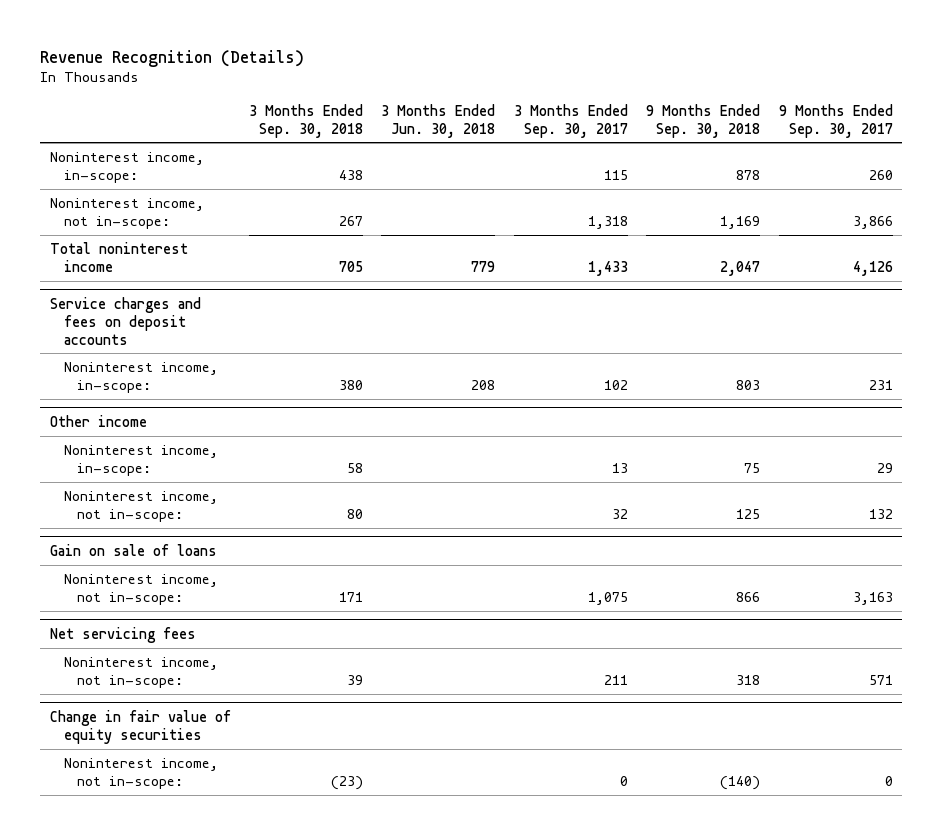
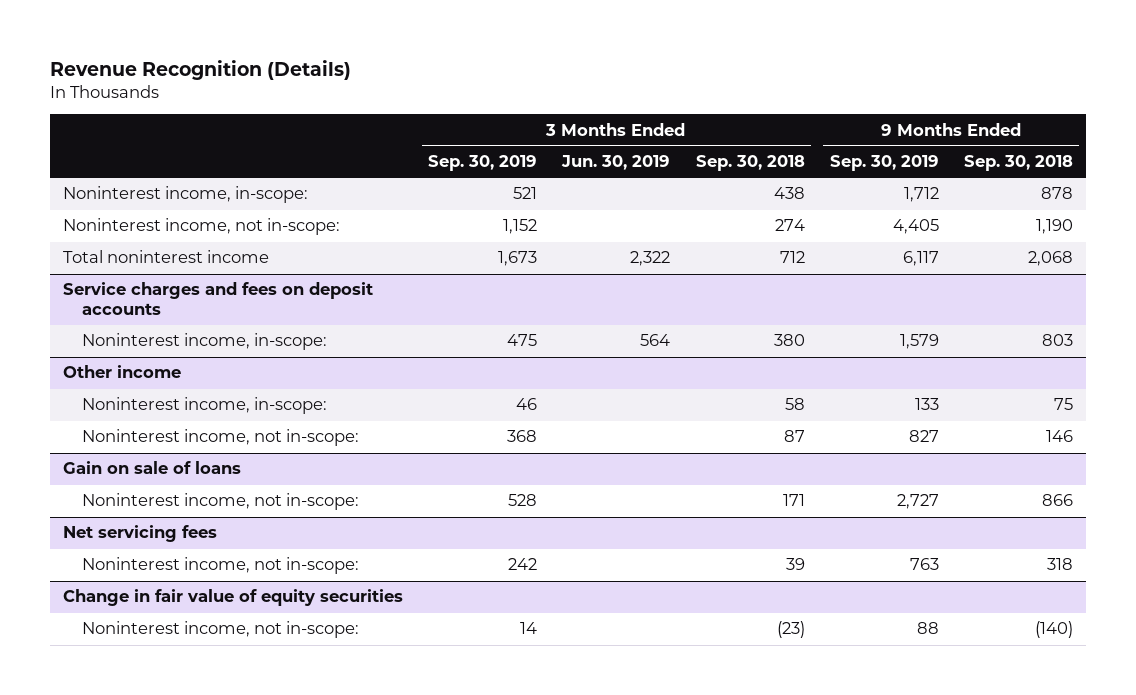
- | 3 Months Ended Sep. 30, 2018 | 3 Months Ended Jun. 30, 2018 | 3 Months Ended Sep. 30, 2017 | 9 Months Ended Sep. 30, 2018 | 9 Months Ended Sep. 30, 2017
+ | 3 Months Ended Sep. 30, 2019 | 3 Months Ended Jun. 30, 2019 | 3 Months Ended Sep. 30, 2018 | 9 Months Ended Sep. 30, 2019 | 9 Months Ended Sep. 30, 2018
- Noninterest income, not in-scope: | 267 | | 1,318 | 1,169 | 3,866
- Total noninterest income | 705 | 779 | 1,433 | 2,047 | 4,126
+ Noninterest income, not in-scope: | 1,152 | | 274 | 4,405 | 1,190
+ Total noninterest income | 1,673 | 2,322 | 712 | 6,117 | 2,068
@ Other income
- Noninterest income, not in-scope: | 80 | | 32 | 125 | 132
+ Noninterest income, not in-scope: | 368 | | 87 | 827 | 146

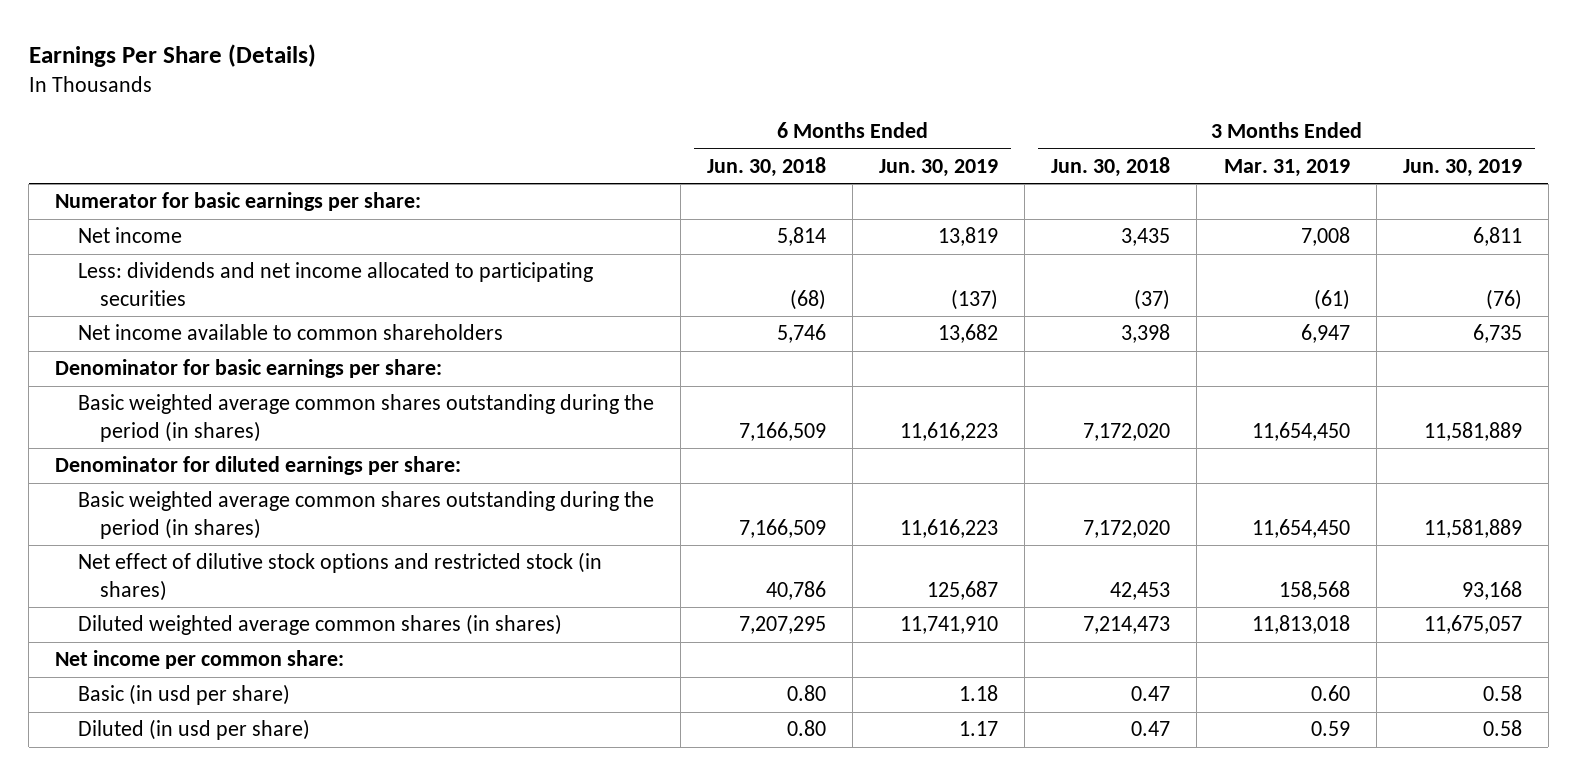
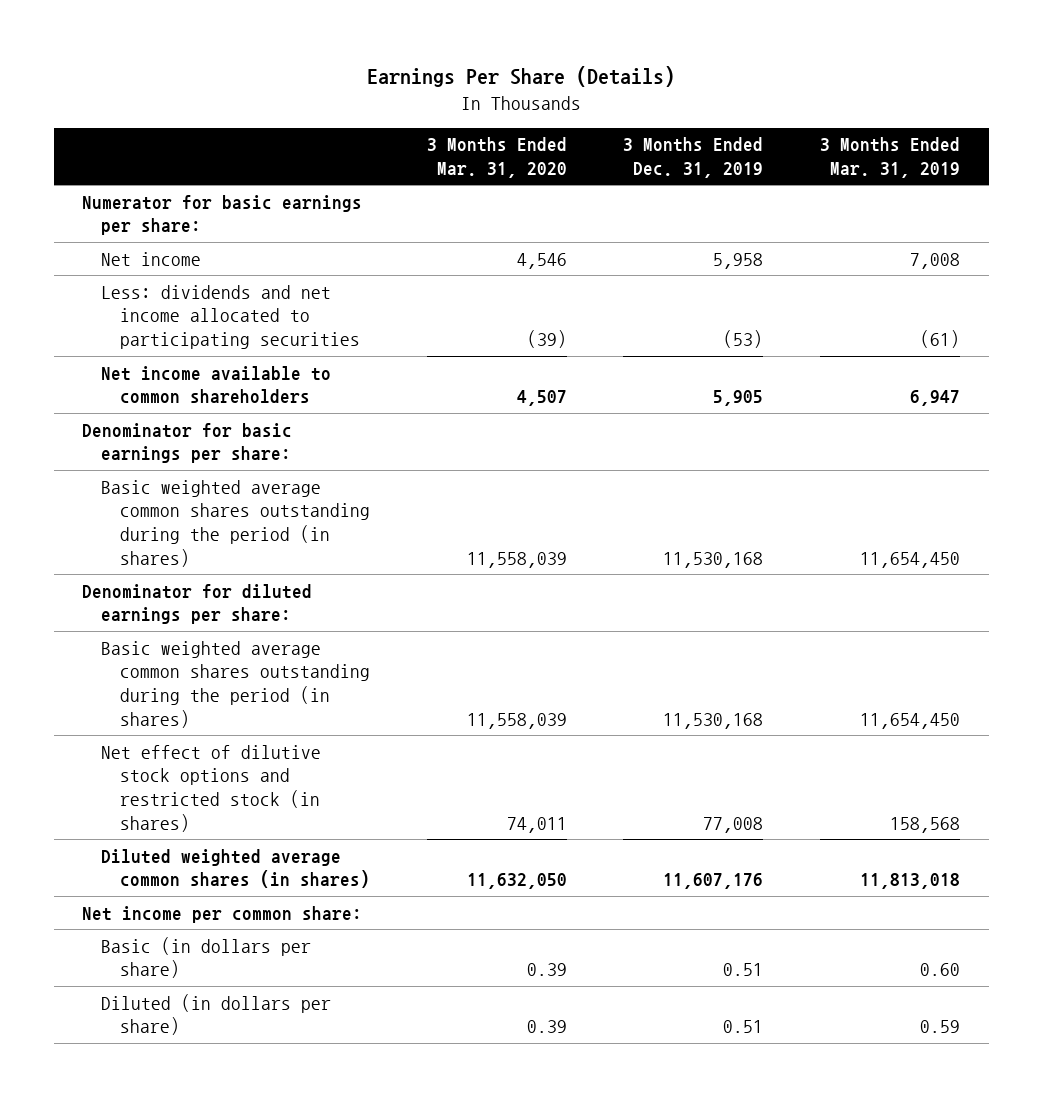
- | 6 Months Ended Jun. 30, 2018 | 6 Months Ended Jun. 30, 2019 | 3 Months Ended Jun. 30, 2018 | 3 Months Ended Mar. 31, 2019 | 3 Months Ended Jun. 30, 2019
+ | 3 Months Ended Mar. 31, 2020 | 3 Months Ended Dec. 31, 2019 | 3 Months Ended Mar. 31, 2019
- Basic (in usd per share) | 0.80 | 1.18 | 0.47 | 0.60 | 0.58
- Diluted (in usd per share) | 0.80 | 1.17 | 0.47 | 0.59 | 0.58
+ Basic (in dollars per share) | 0.39 | 0.51 | 0.60
+ Diluted (in dollars per share) | 0.39 | 0.51 | 0.59

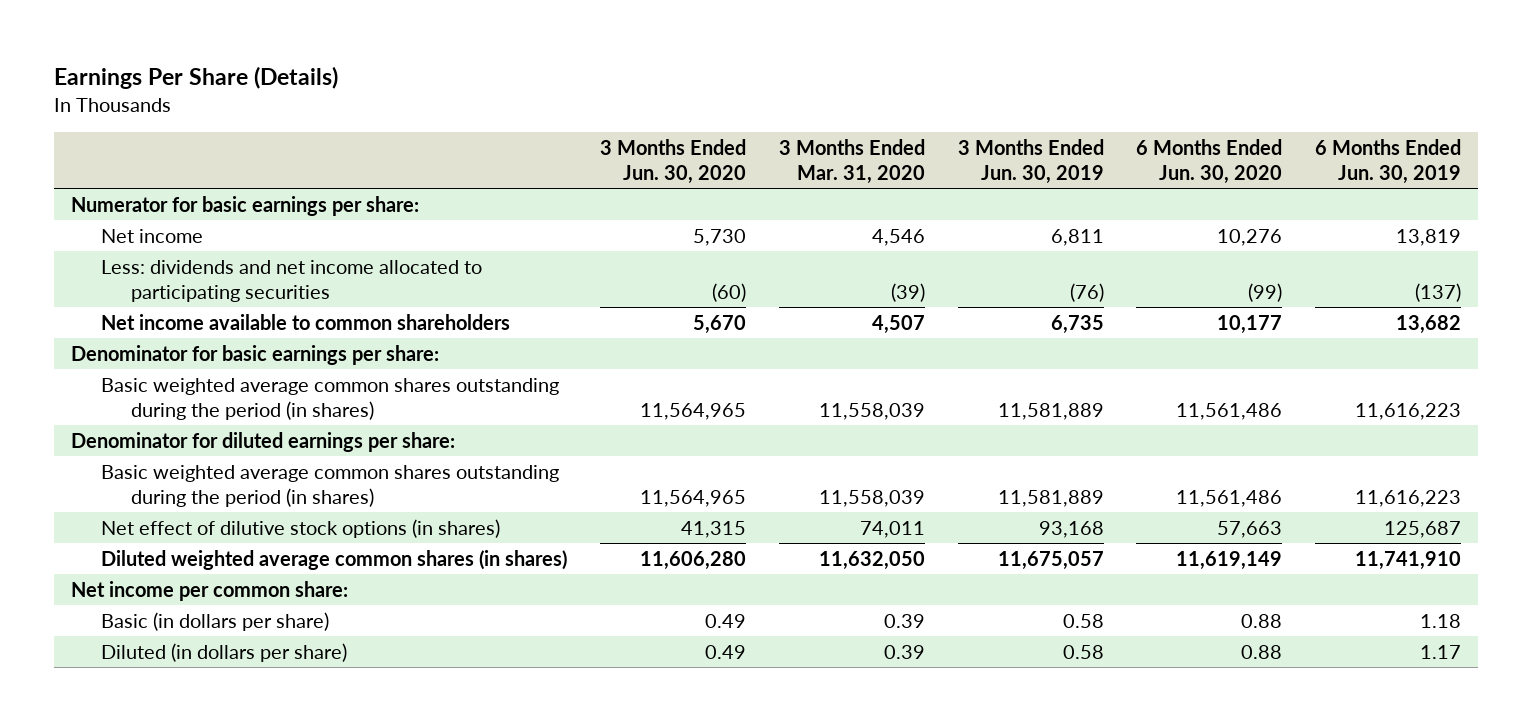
- | 3 Months Ended Mar. 31, 2020 | 3 Months Ended Dec. 31, 2019 | 3 Months Ended Mar. 31, 2019
+ | 3 Months Ended Jun. 30, 2020 | 3 Months Ended Mar. 31, 2020 | 3 Months Ended Jun. 30, 2019 | 6 Months Ended Jun. 30, 2020 | 6 Months Ended Jun. 30, 2019
- Net effect of dilutive stock options and restricted stock (in shares) | 74,011 | 77,008 | 158,568
+ Net effect of dilutive stock options (in shares) | 41,315 | 74,011 | 93,168 | 57,663 | 125,687

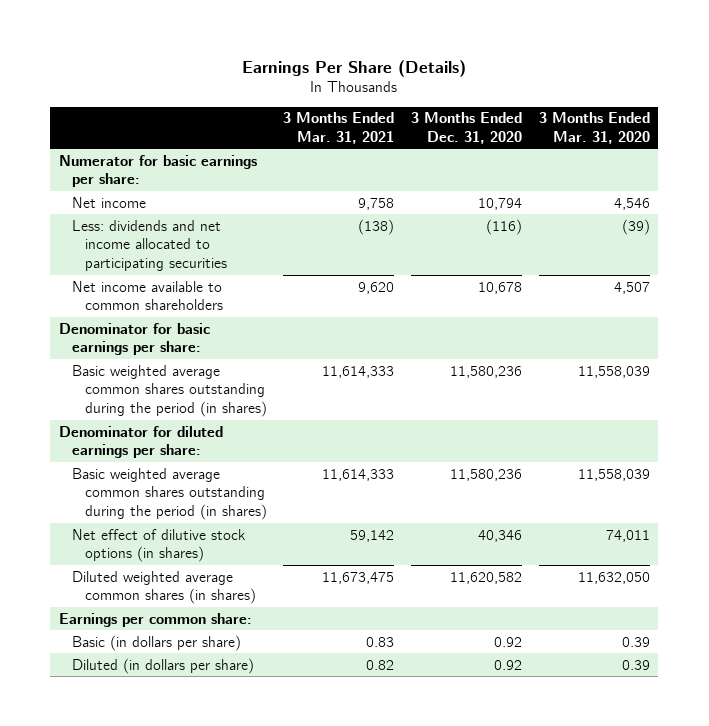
- | 3 Months Ended Jun. 30, 2020 | 3 Months Ended Mar. 31, 2020 | 3 Months Ended Jun. 30, 2019 | 6 Months Ended Jun. 30, 2020 | 6 Months Ended Jun. 30, 2019
+ | 3 Months Ended Mar. 31, 2021 | 3 Months Ended Dec. 31, 2020 | 3 Months Ended Mar. 31, 2020
- Net income per common share:
+ Earnings per common share:

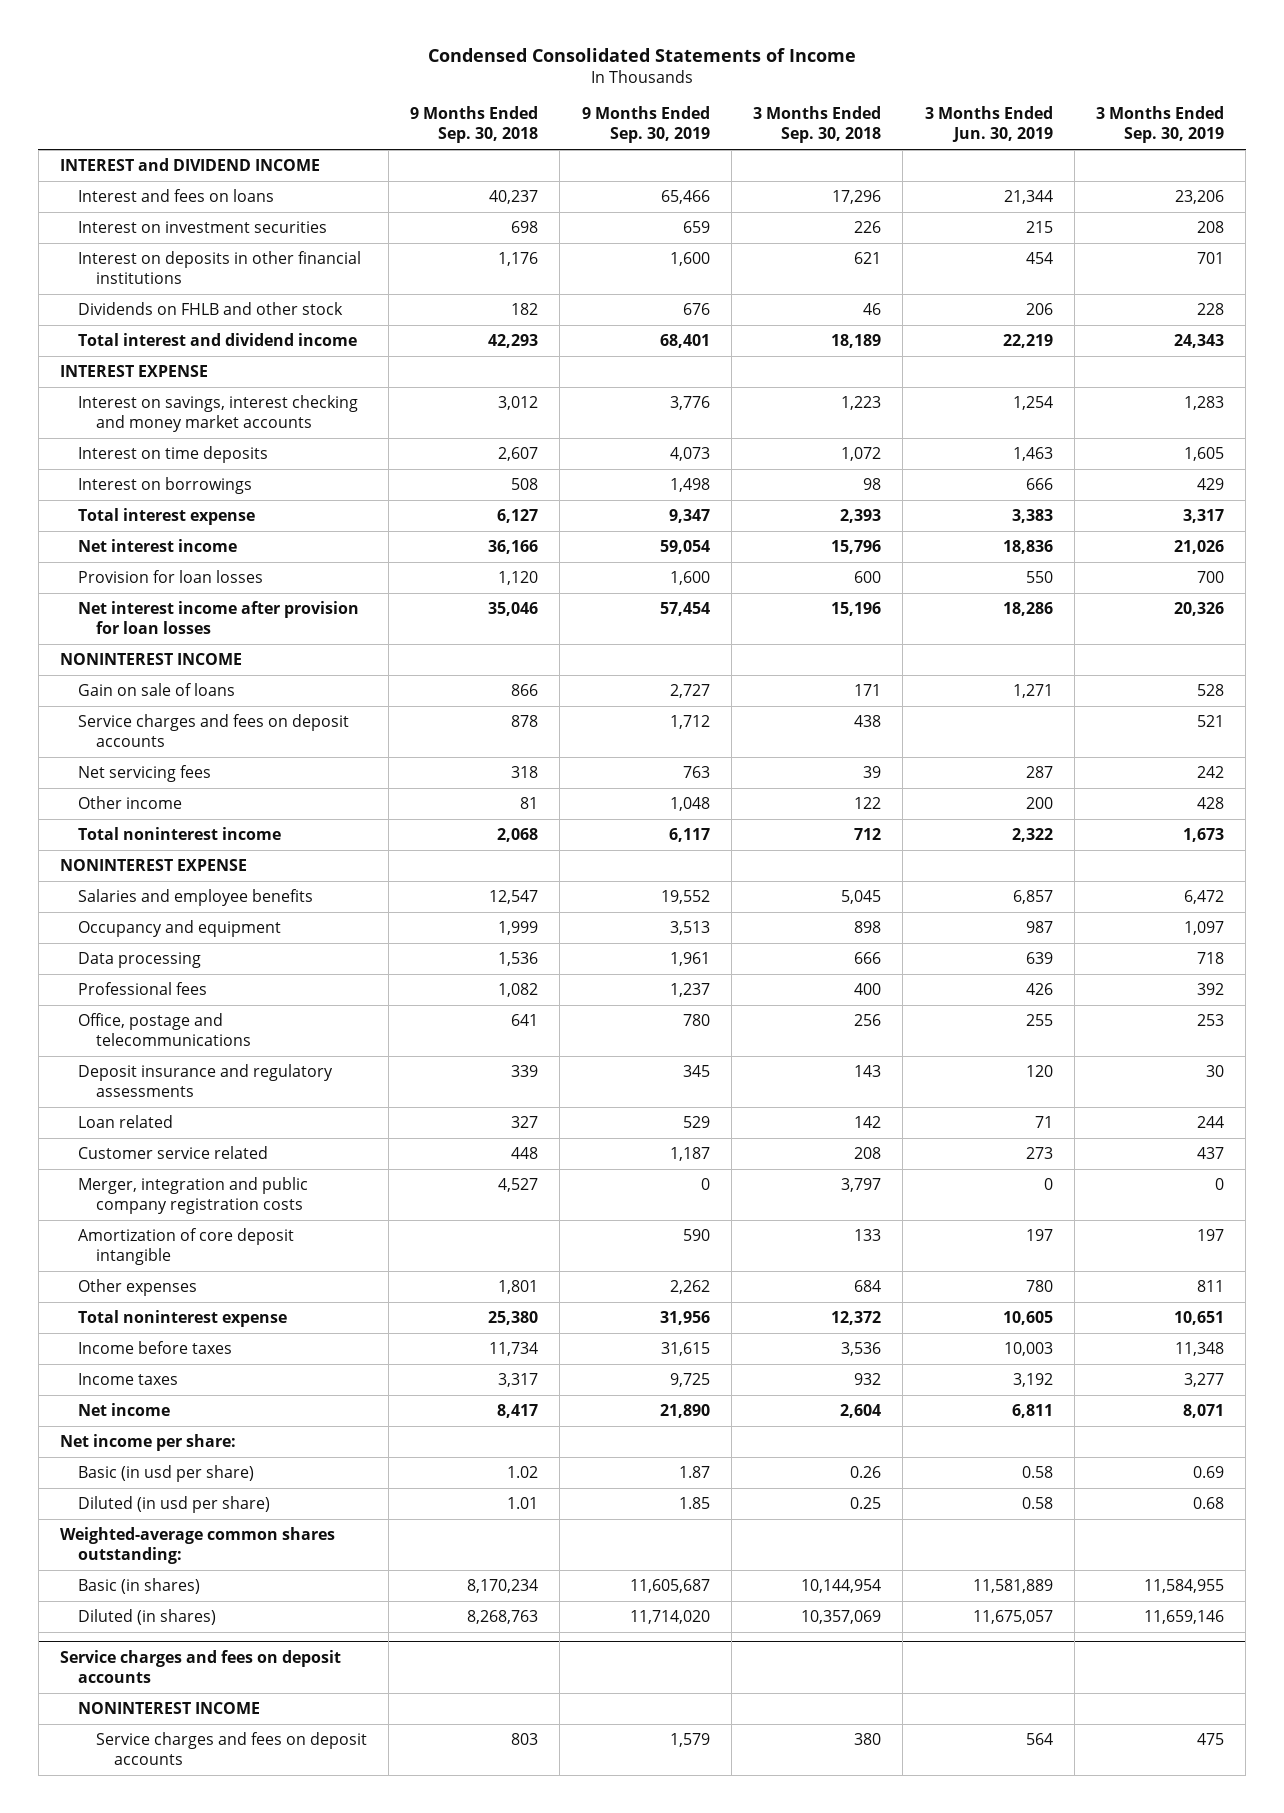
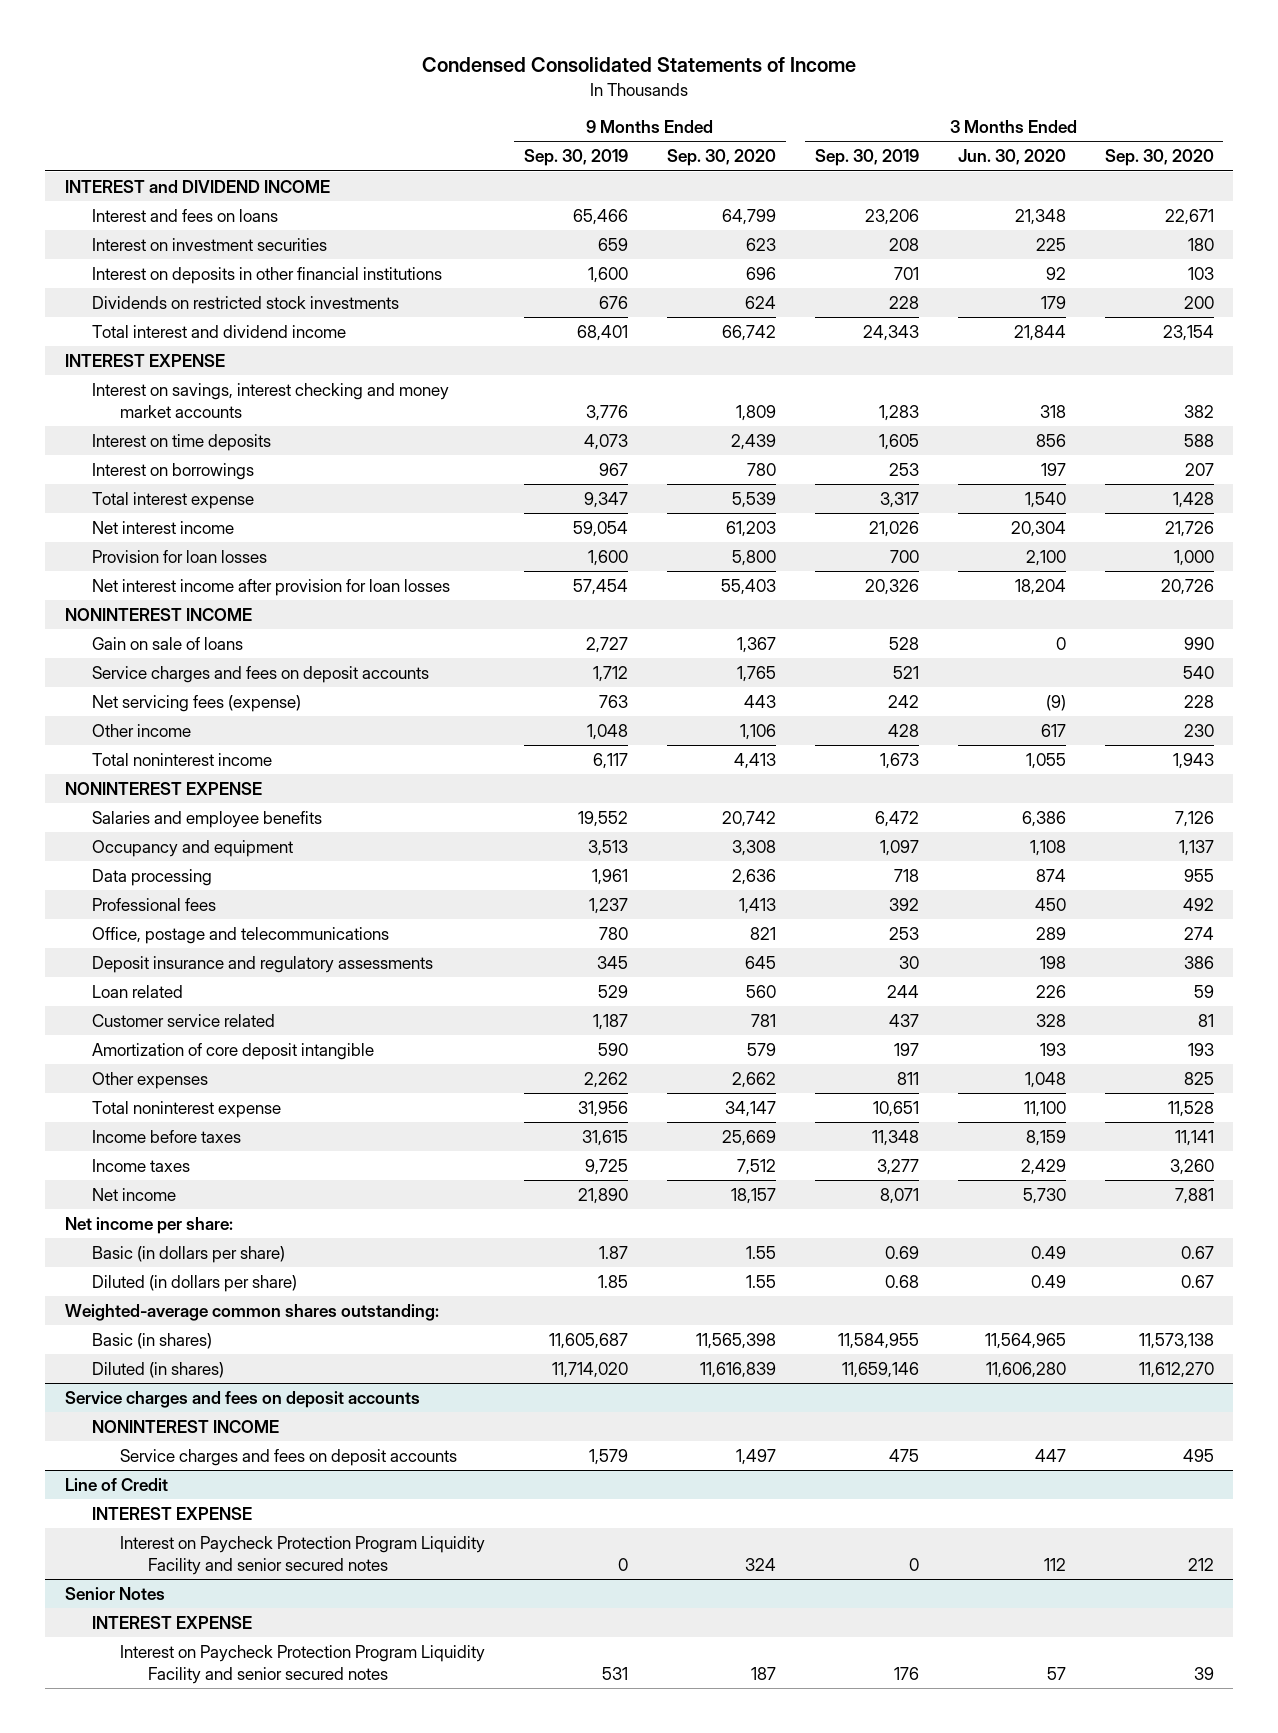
- | 9 Months Ended Sep. 30, 2018 | 9 Months Ended Sep. 30, 2019 | 3 Months Ended Sep. 30, 2018 | 3 Months Ended Jun. 30, 2019 | 3 Months Ended Sep. 30, 2019
+ | 9 Months Ended Sep. 30, 2019 | 9 Months Ended Sep. 30, 2020 | 3 Months Ended Sep. 30, 2019 | 3 Months Ended Jun. 30, 2020 | 3 Months Ended Sep. 30, 2020
- Dividends on FHLB and other stock | 182 | 676 | 46 | 206 | 228
+ Dividends on restricted stock investments | 676 | 624 | 228 | 179 | 200
- Interest on borrowings | 508 | 1,498 | 98 | 666 | 429
+ Interest on borrowings | 967 | 780 | 253 | 197 | 207
- Net servicing fees | 318 | 763 | 39 | 287 | 242
+ Net servicing fees (expense) | 763 | 443 | 242 | (9) | 228
- Merger, integration and public company registration costs | 4,527 | 0 | 3,797 | 0 | 0
- Basic (in usd per share) | 1.02 | 1.87 | 0.26 | 0.58 | 0.69
- Diluted (in usd per share) | 1.01 | 1.85 | 0.25 | 0.58 | 0.68
+ Basic (in dollars per share) | 1.87 | 1.55 | 0.69 | 0.49 | 0.67
+ Diluted (in dollars per share) | 1.85 | 1.55 | 0.68 | 0.49 | 0.67
+ Line of Credit
+ INTEREST EXPENSE
+ Interest on Paycheck Protection Program Liquidity Facility and senior secured notes | 0 | 324 | 0 | 112 | 212
+ Senior Notes
+ INTEREST EXPENSE
+ Interest on Paycheck Protection Program Liquidity Facility and senior secured notes | 531 | 187 | 176 | 57 | 39

